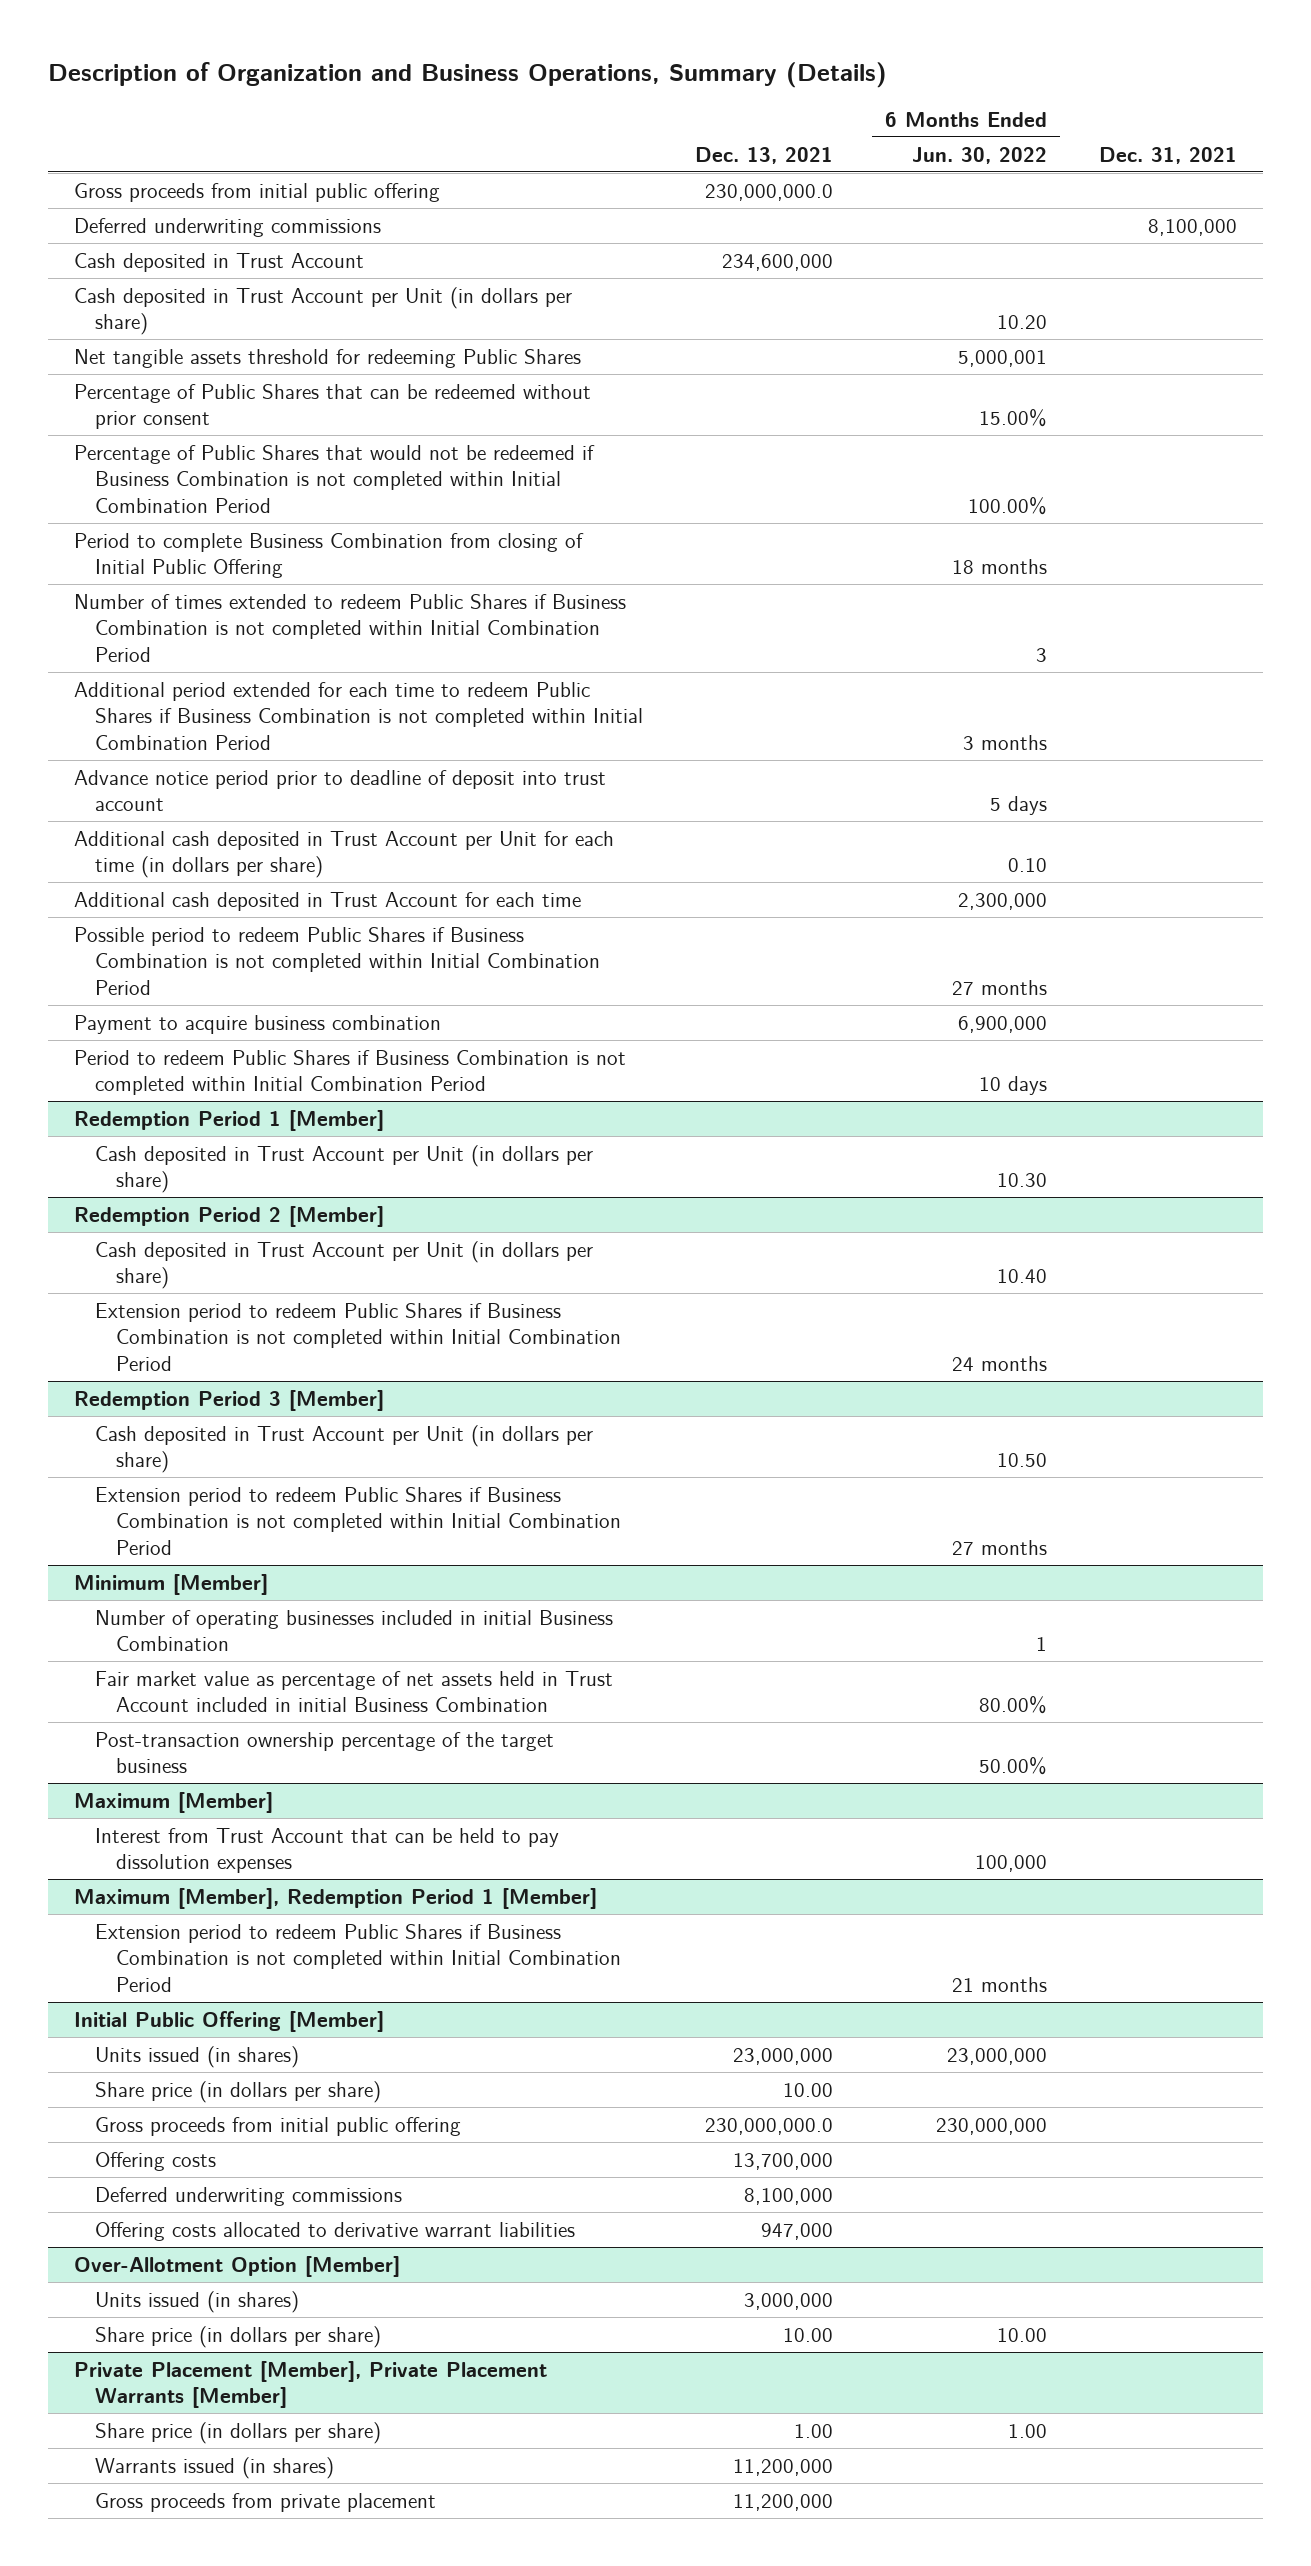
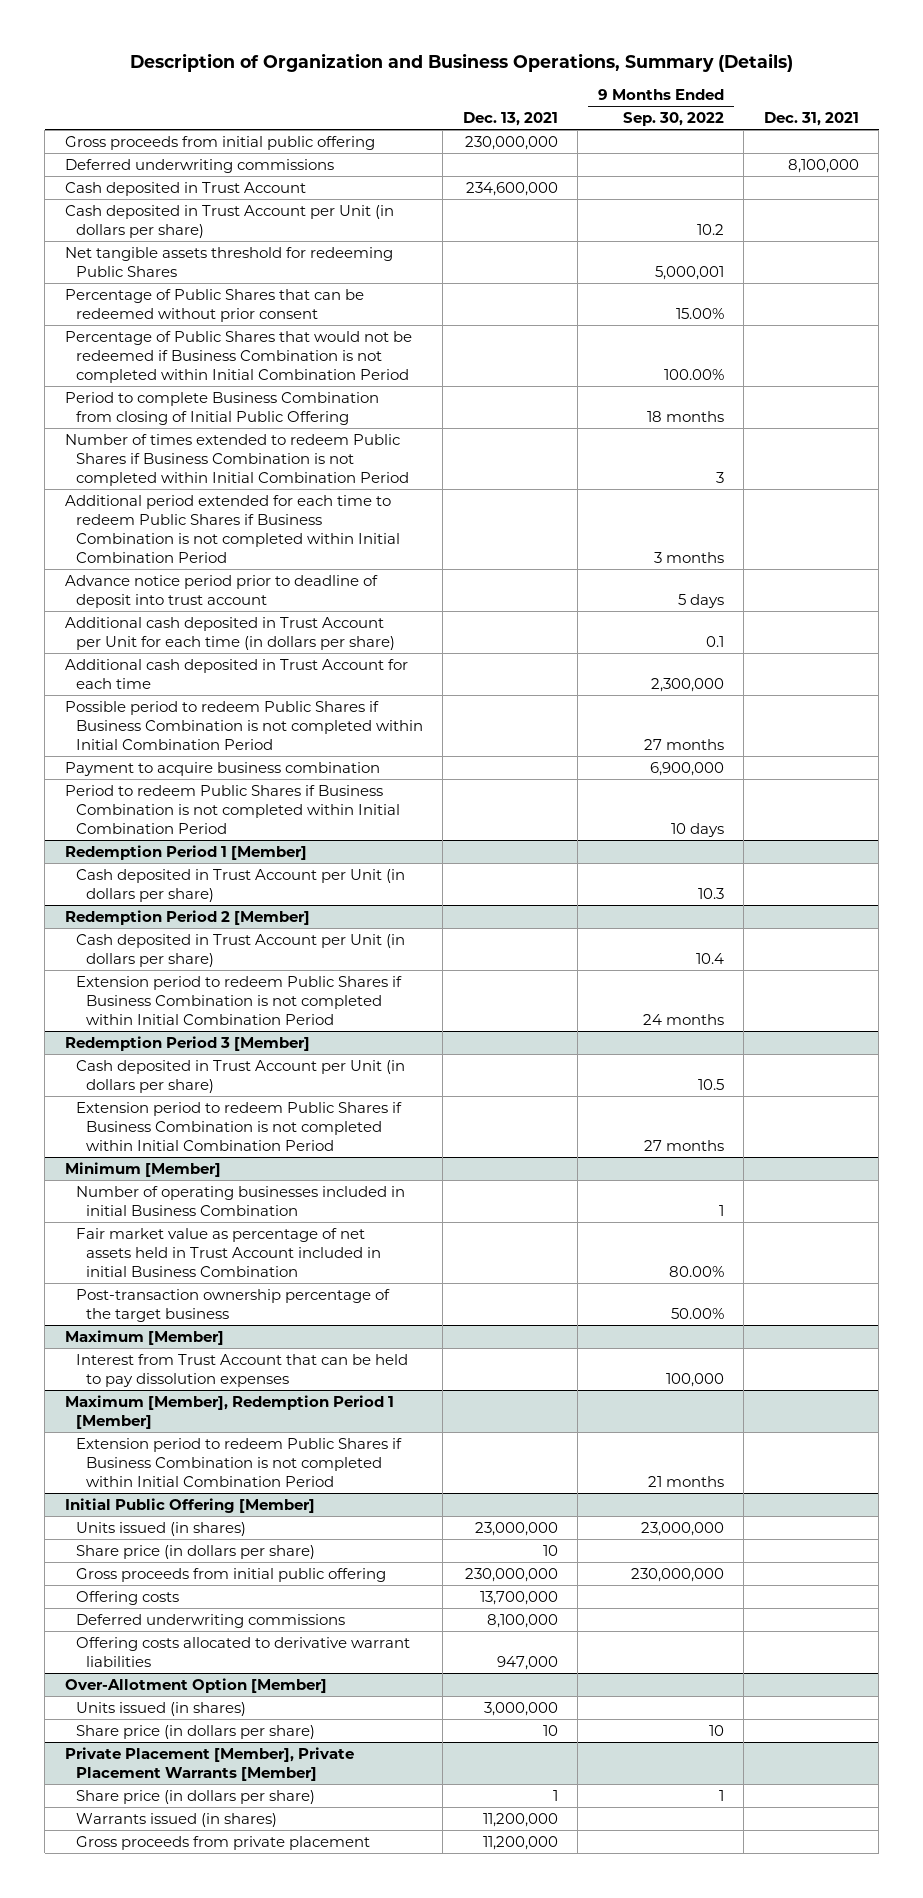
- | Dec. 13, 2021 | 6 Months Ended Jun. 30, 2022 | Dec. 31, 2021
+ | Dec. 13, 2021 | 9 Months Ended Sep. 30, 2022 | Dec. 31, 2021
- Gross proceeds from initial public offering | 230,000,000.0 | |
+ Gross proceeds from initial public offering | 230,000,000 | |
@ Initial Public Offering [Member]
- Share price (in dollars per share) | 10.00 | |
- Gross proceeds from initial public offering | 230,000,000.0 | 230,000,000 |
+ Share price (in dollars per share) | 10 | |
+ Gross proceeds from initial public offering | 230,000,000 | 230,000,000 |
@ Over-Allotment Option [Member]
- Share price (in dollars per share) | 10.00 | 10.00 |
+ Share price (in dollars per share) | 10 | 10 |
@ Private Placement [Member], Private Placement Warrants [Member]
- Share price (in dollars per share) | 1.00 | 1.00 |
+ Share price (in dollars per share) | 1 | 1 |

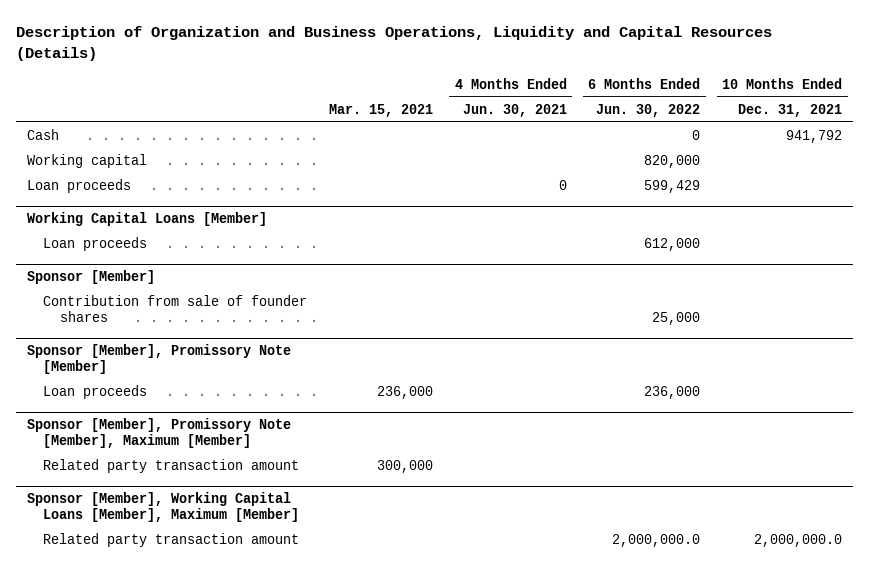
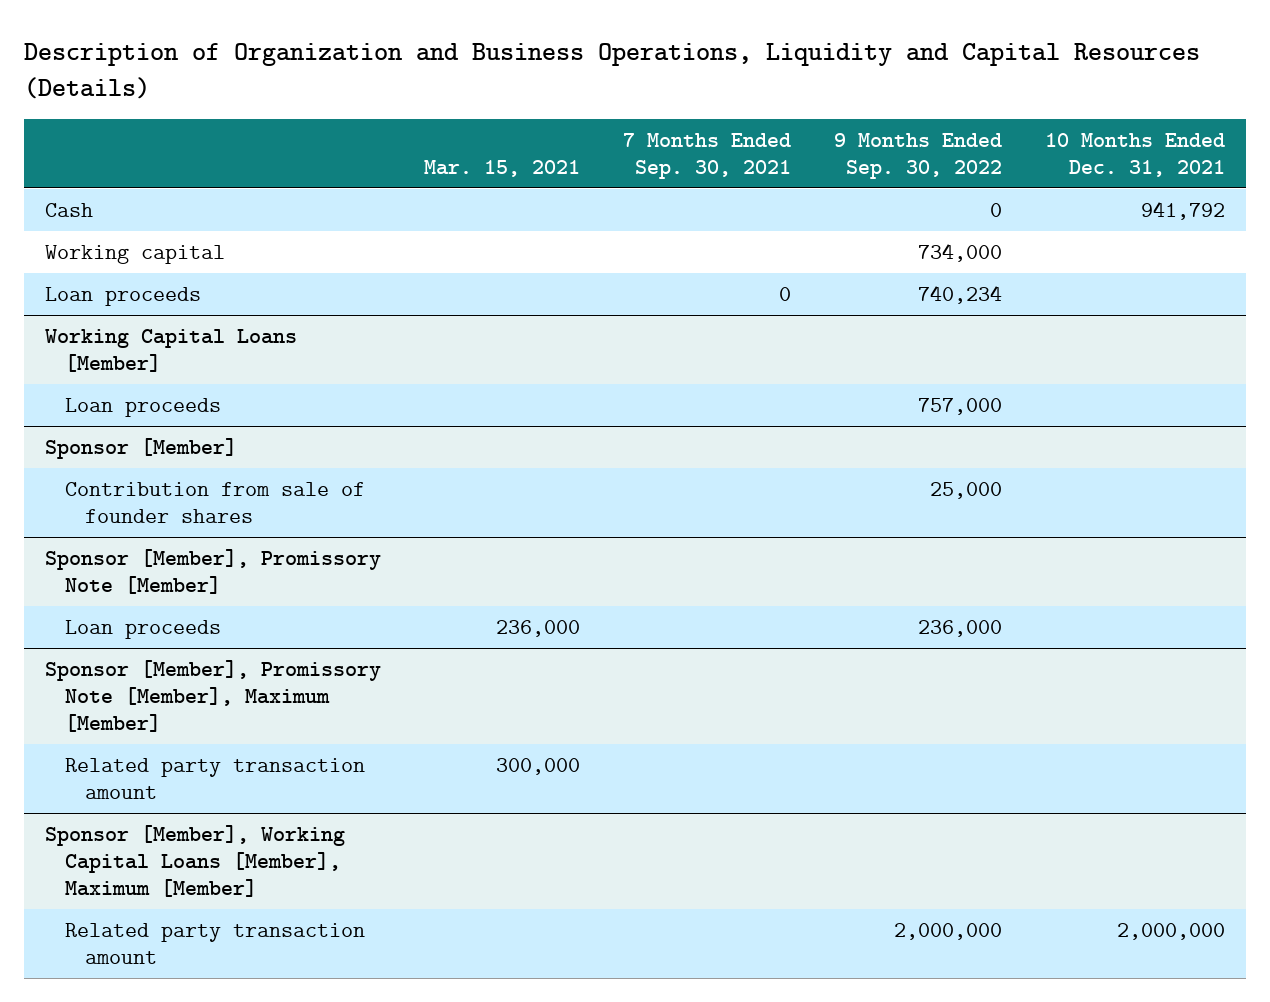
- | Mar. 15, 2021 | 4 Months Ended Jun. 30, 2021 | 6 Months Ended Jun. 30, 2022 | 10 Months Ended Dec. 31, 2021
+ | Mar. 15, 2021 | 7 Months Ended Sep. 30, 2021 | 9 Months Ended Sep. 30, 2022 | 10 Months Ended Dec. 31, 2021
@ Sponsor [Member], Working Capital Loans [Member], Maximum [Member]
- Related party transaction amount | | | 2,000,000.0 | 2,000,000.0
+ Related party transaction amount | | | 2,000,000 | 2,000,000

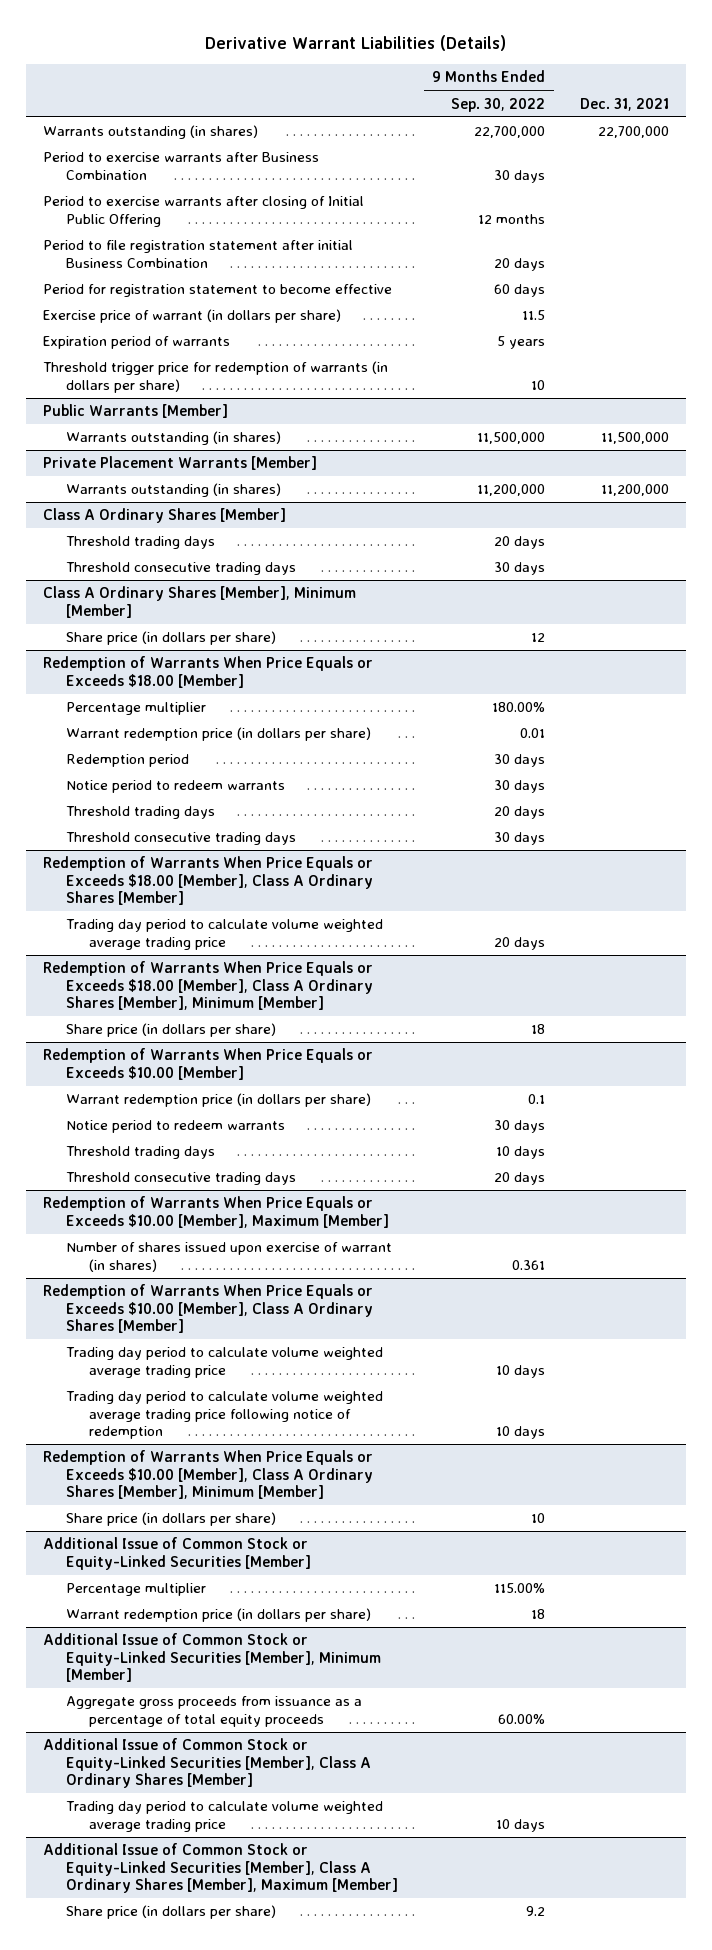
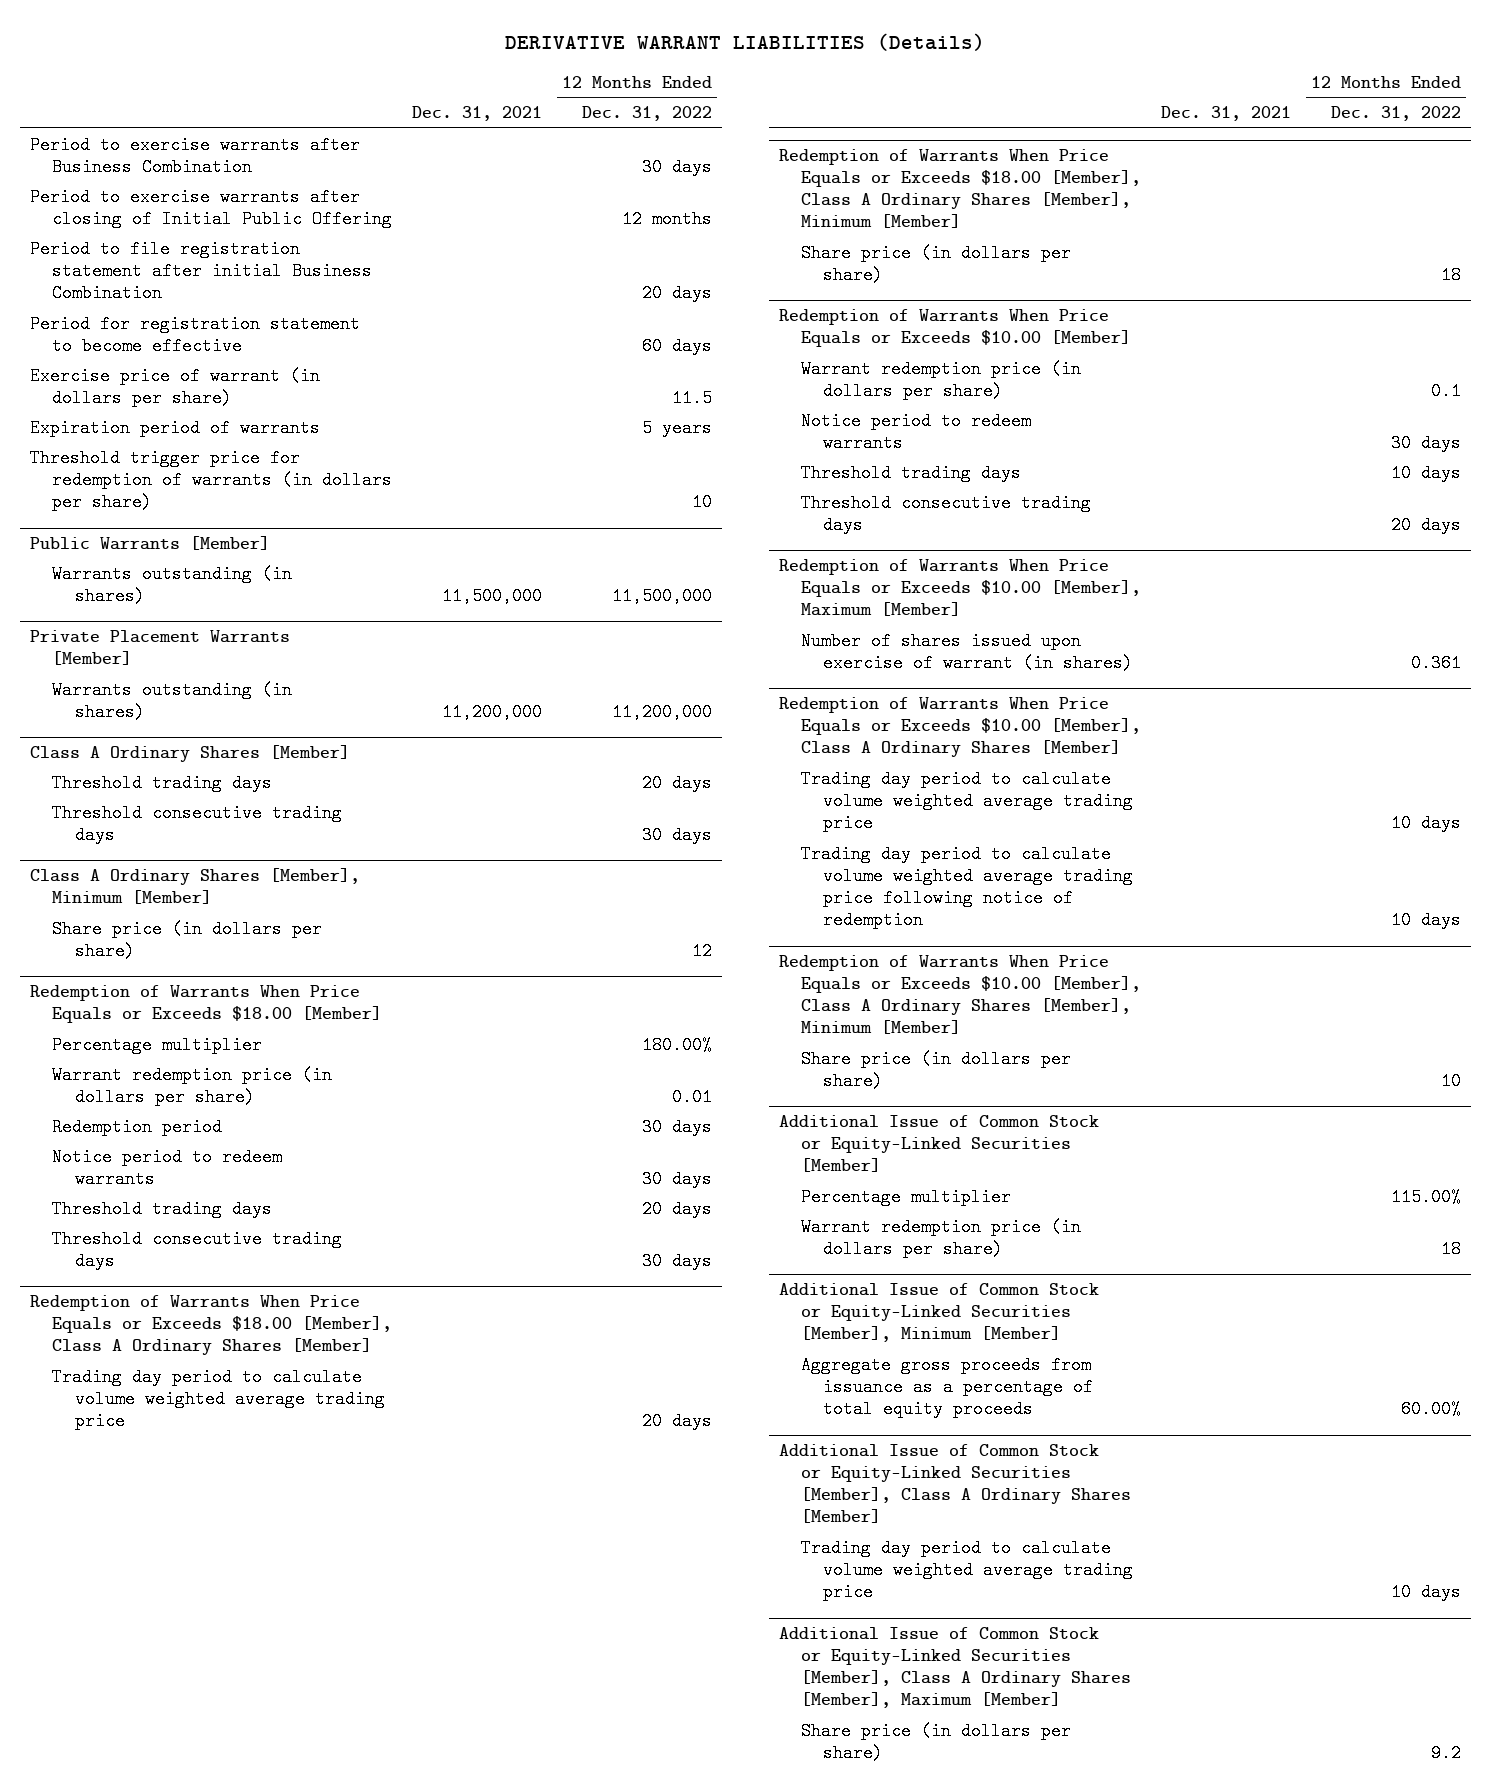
- Derivative Warrant Liabilities (Details)
+ DERIVATIVE WARRANT LIABILITIES (Details)
- | 9 Months Ended Sep. 30, 2022 | Dec. 31, 2021
+ | Dec. 31, 2021 | 12 Months Ended Dec. 31, 2022
- Warrants outstanding (in shares) | 22,700,000 | 22,700,000

